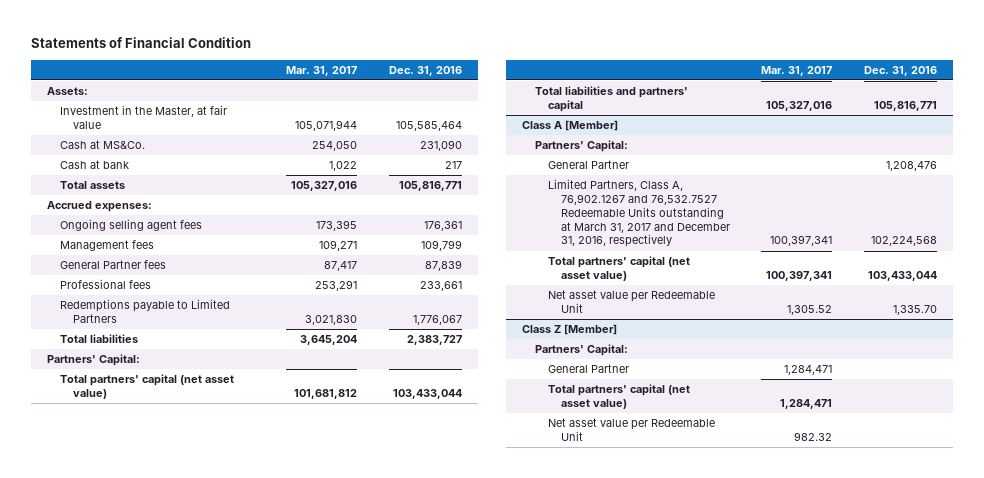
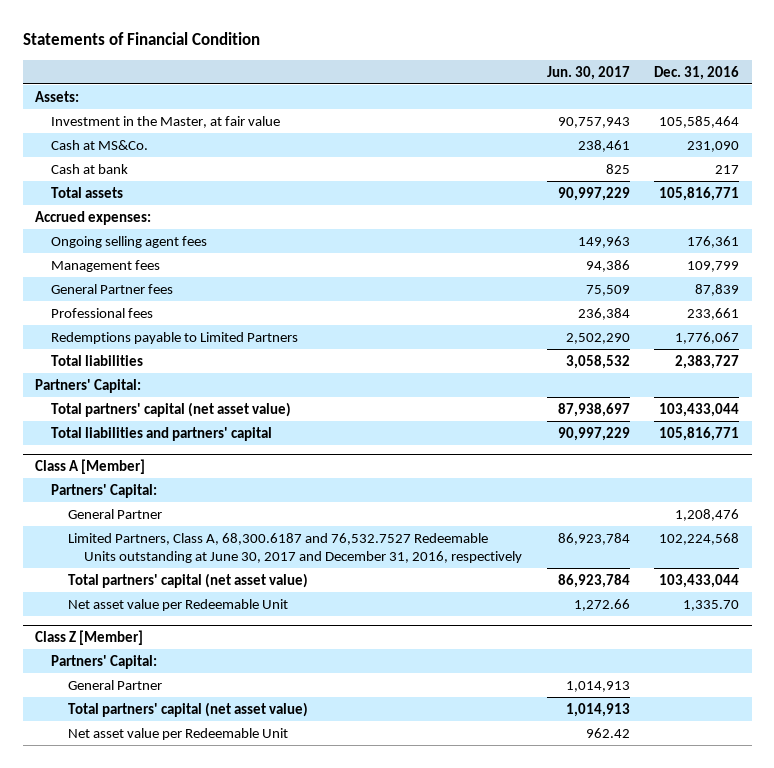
- | Mar. 31, 2017 | Dec. 31, 2016
+ | Jun. 30, 2017 | Dec. 31, 2016
@ Class A [Member]
- Limited Partners, Class A, 76,902.1267 and 76,532.7527 Redeemable Units outstanding at March 31, 2017 and December 31, 2016, respectively | 100,397,341 | 102,224,568
+ Limited Partners, Class A, 68,300.6187 and 76,532.7527 Redeemable Units outstanding at June 30, 2017 and December 31, 2016, respectively | 86,923,784 | 102,224,568

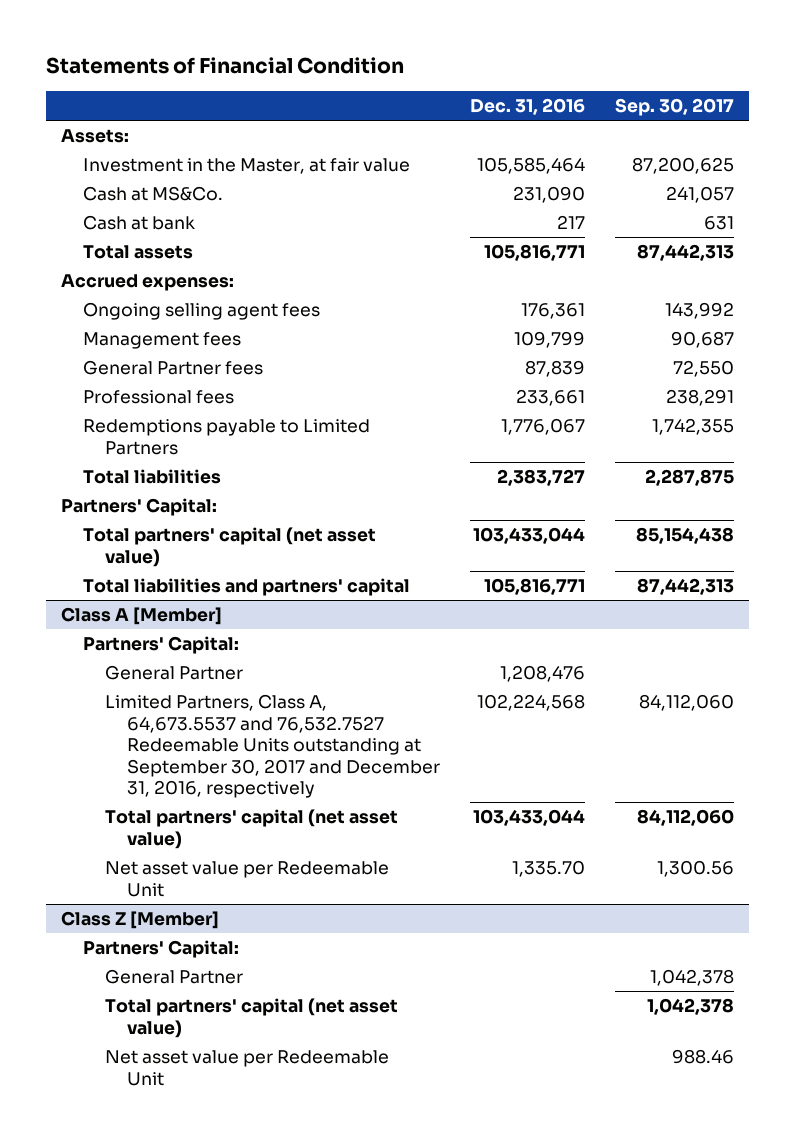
- | Jun. 30, 2017 | Dec. 31, 2016
+ | Dec. 31, 2016 | Sep. 30, 2017
@ Class A [Member]
- Limited Partners, Class A, 68,300.6187 and 76,532.7527 Redeemable Units outstanding at June 30, 2017 and December 31, 2016, respectively | 86,923,784 | 102,224,568
+ Limited Partners, Class A, 64,673.5537 and 76,532.7527 Redeemable Units outstanding at September 30, 2017 and December 31, 2016, respectively | 102,224,568 | 84,112,060

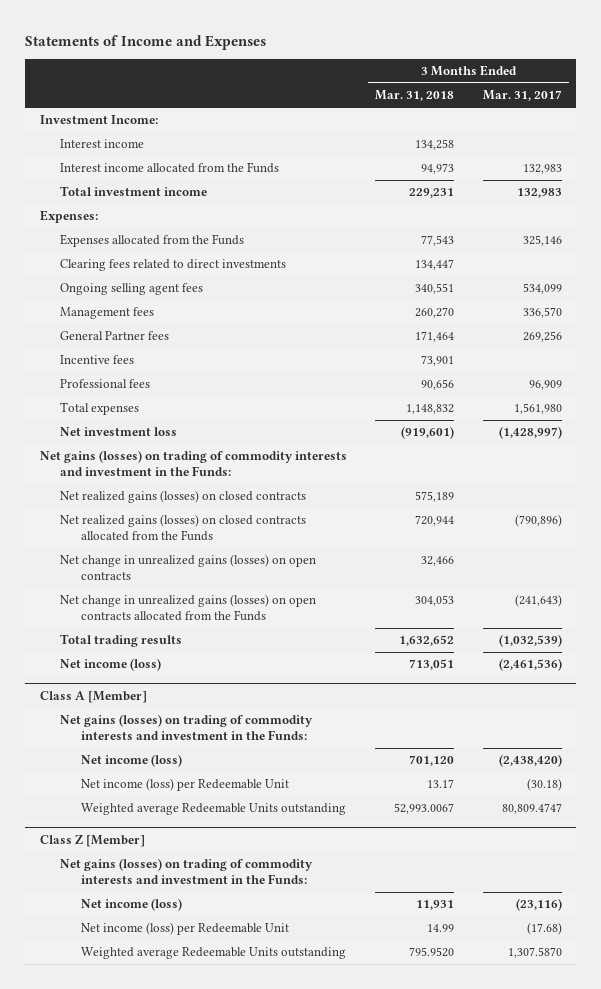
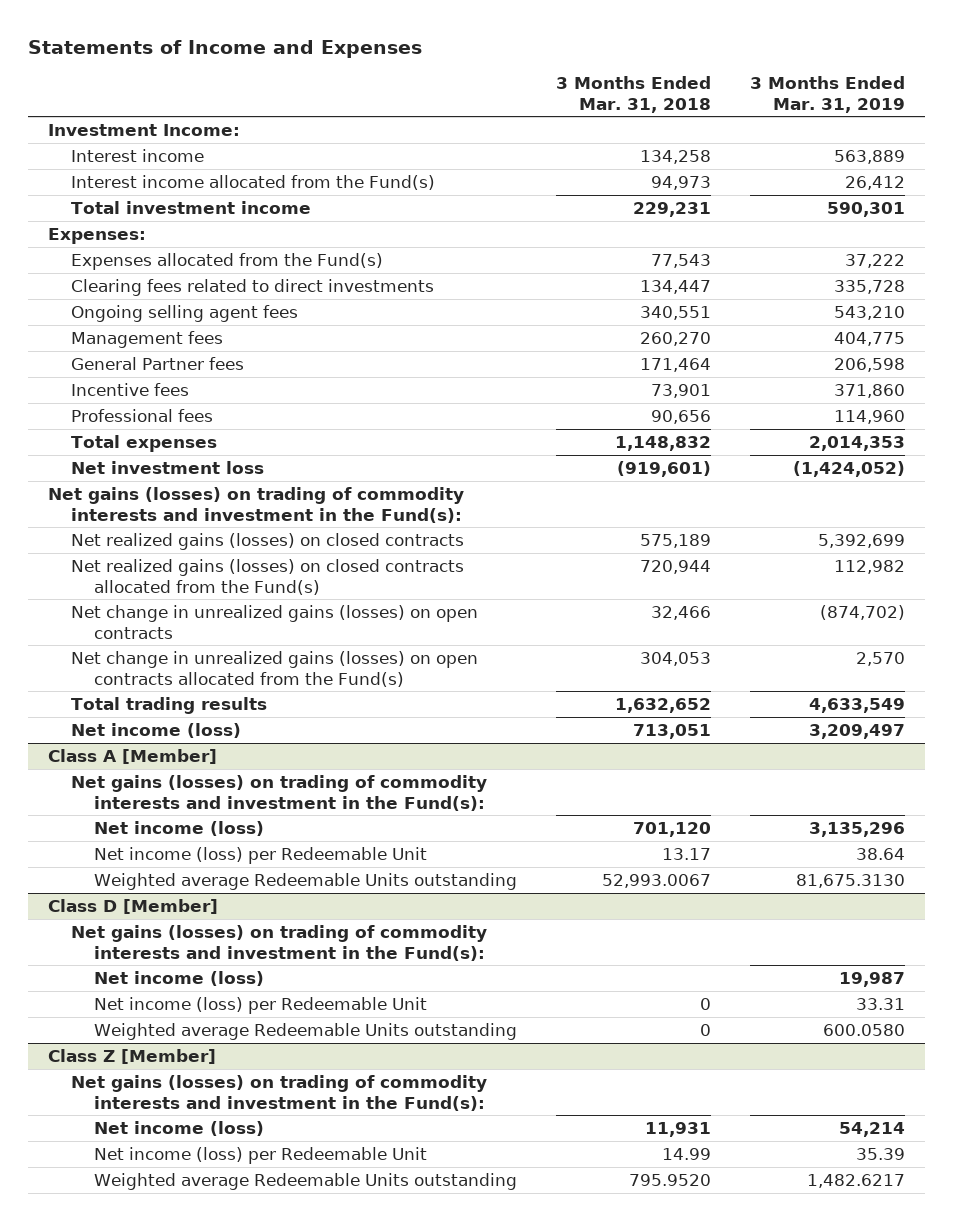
- | 3 Months Ended Mar. 31, 2018 | 3 Months Ended Mar. 31, 2017
+ | 3 Months Ended Mar. 31, 2018 | 3 Months Ended Mar. 31, 2019
- Interest income allocated from the Funds | 94,973 | 132,983
+ Interest income allocated from the Fund(s) | 94,973 | 26,412
- Expenses allocated from the Funds | 77,543 | 325,146
+ Expenses allocated from the Fund(s) | 77,543 | 37,222
- Net gains (losses) on trading of commodity interests and investment in the Funds:
+ Net gains (losses) on trading of commodity interests and investment in the Fund(s):
- Net realized gains (losses) on closed contracts allocated from the Funds | 720,944 | (790,896)
+ Net realized gains (losses) on closed contracts allocated from the Fund(s) | 720,944 | 112,982
- Net change in unrealized gains (losses) on open contracts allocated from the Funds | 304,053 | (241,643)
+ Net change in unrealized gains (losses) on open contracts allocated from the Fund(s) | 304,053 | 2,570
@ Class A [Member]
- Net gains (losses) on trading of commodity interests and investment in the Funds:
+ Net gains (losses) on trading of commodity interests and investment in the Fund(s):
+ Class D [Member]
+ Net gains (losses) on trading of commodity interests and investment in the Fund(s):
+ Net income (loss) | | 19,987
+ Net income (loss) per Redeemable Unit | 0 | 33.31
+ Weighted average Redeemable Units outstanding | 0 | 600.0580
@ Class Z [Member]
- Net gains (losses) on trading of commodity interests and investment in the Funds:
+ Net gains (losses) on trading of commodity interests and investment in the Fund(s):

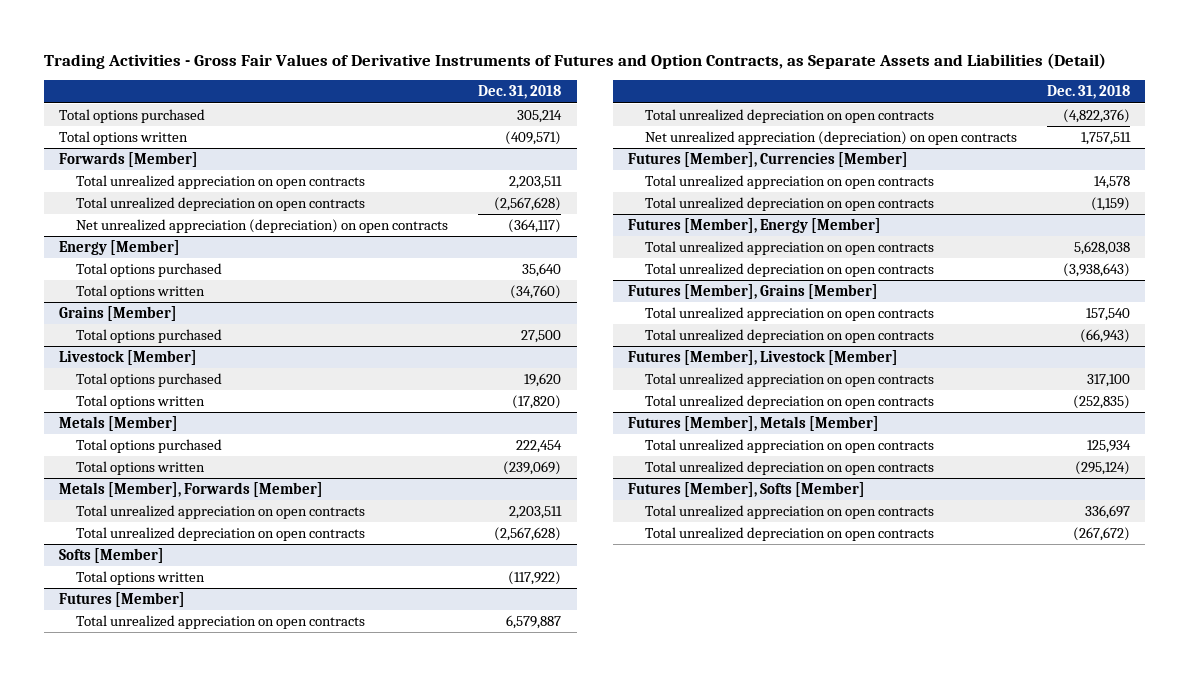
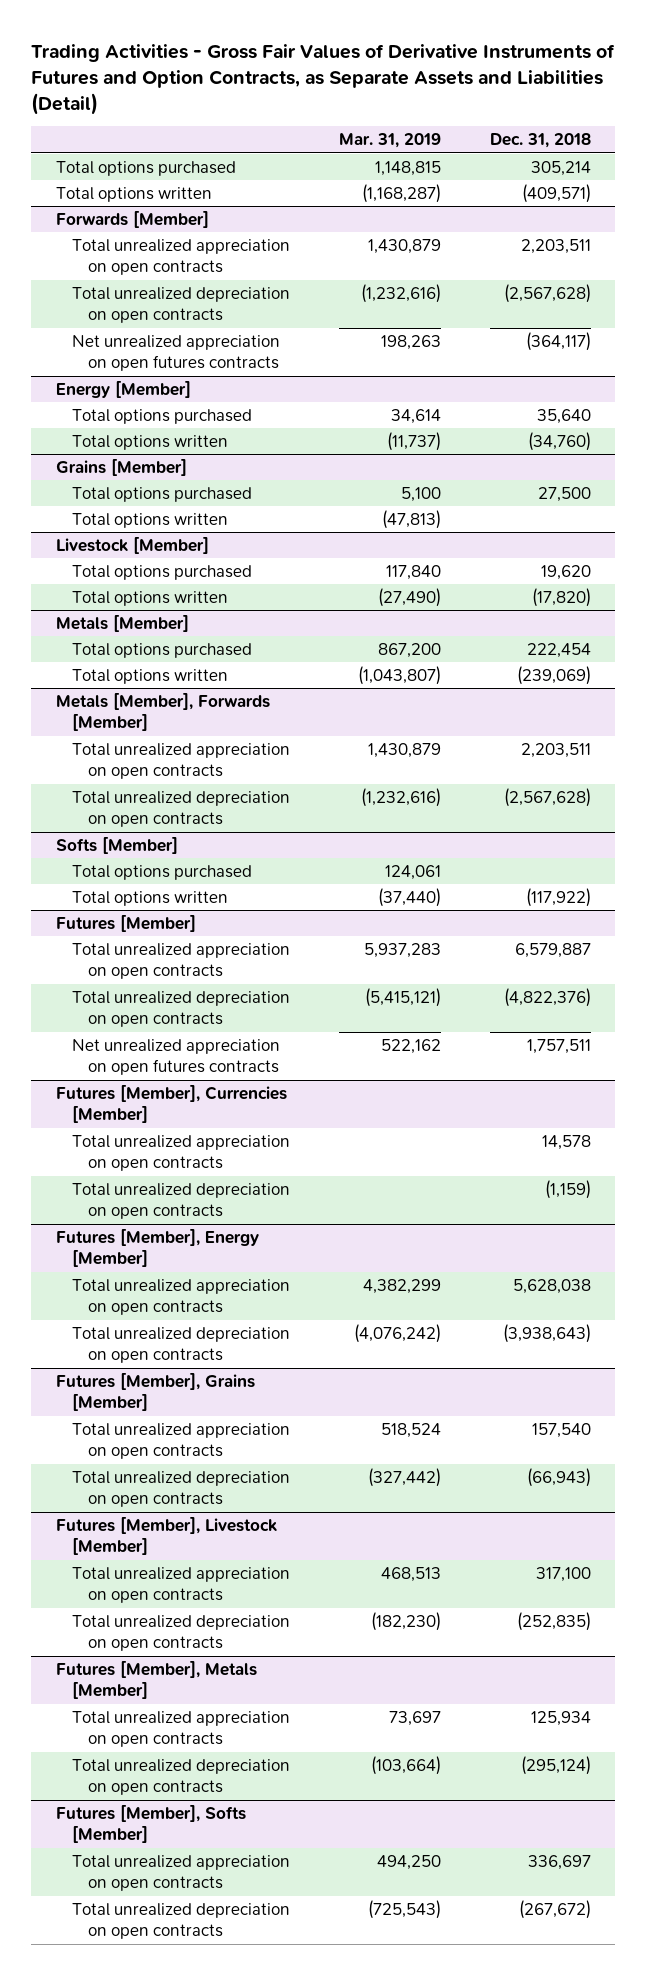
- | Dec. 31, 2018
+ | Mar. 31, 2019 | Dec. 31, 2018
@ Forwards [Member]
- Net unrealized appreciation (depreciation) on open contracts | (364,117)
+ Net unrealized appreciation on open futures contracts | 198,263 | (364,117)
@ Grains [Member]
+ Total options written | (47,813) |
@ Softs [Member]
+ Total options purchased | 124,061 |
@ Futures [Member]
- Net unrealized appreciation (depreciation) on open contracts | 1,757,511
+ Net unrealized appreciation on open futures contracts | 522,162 | 1,757,511

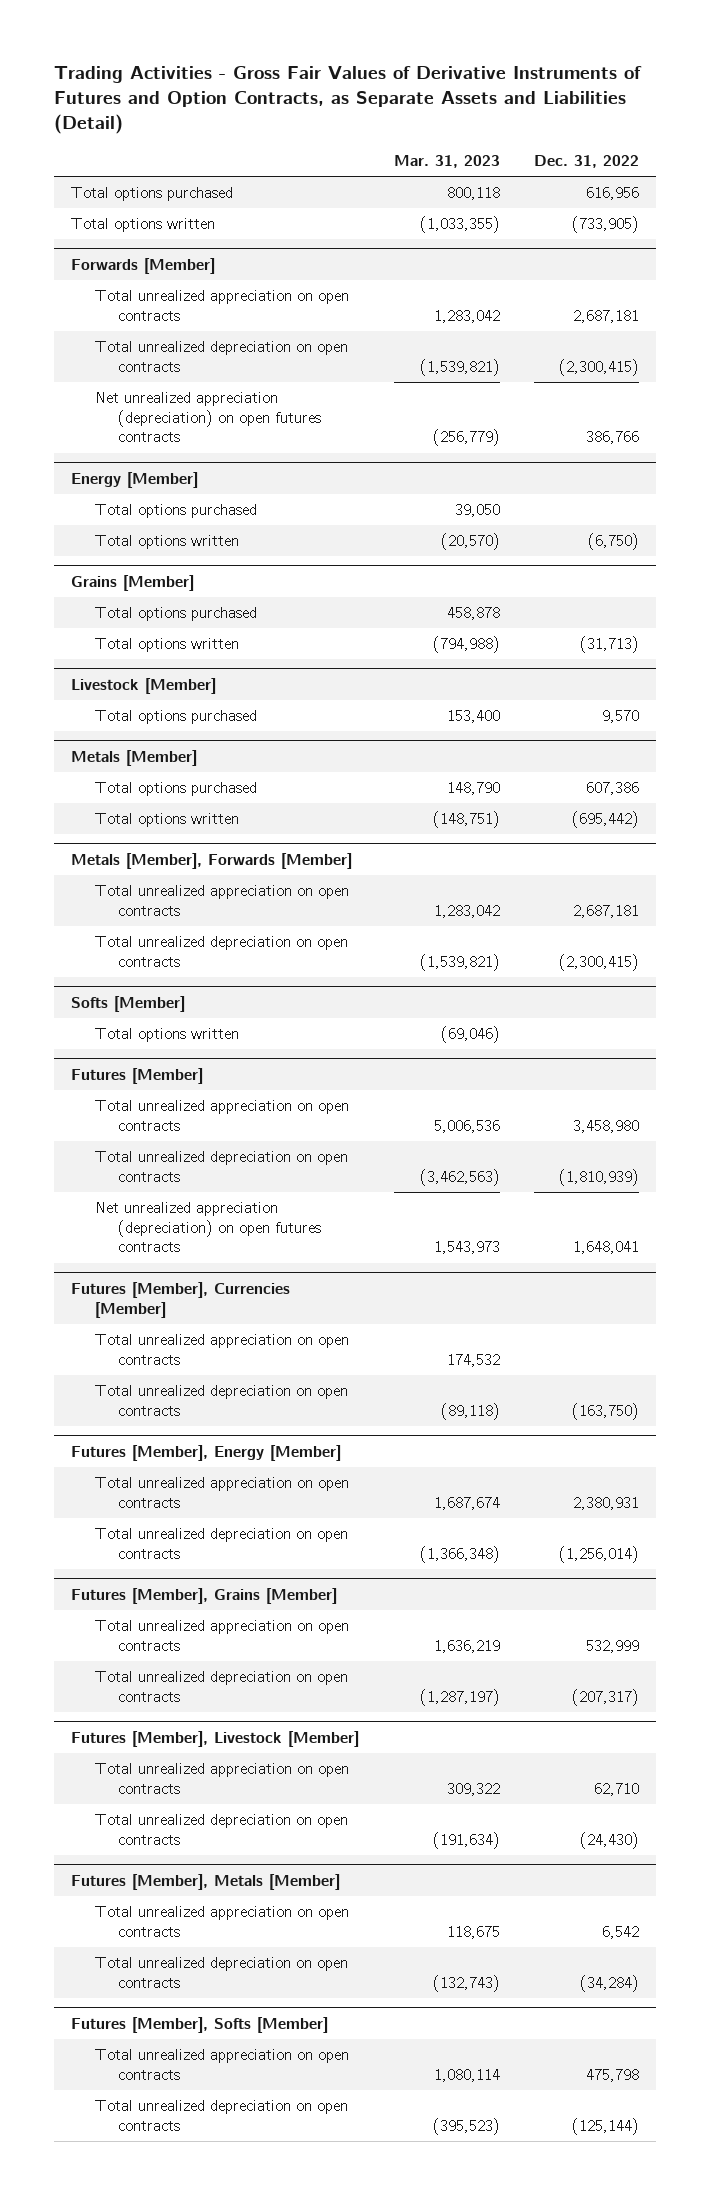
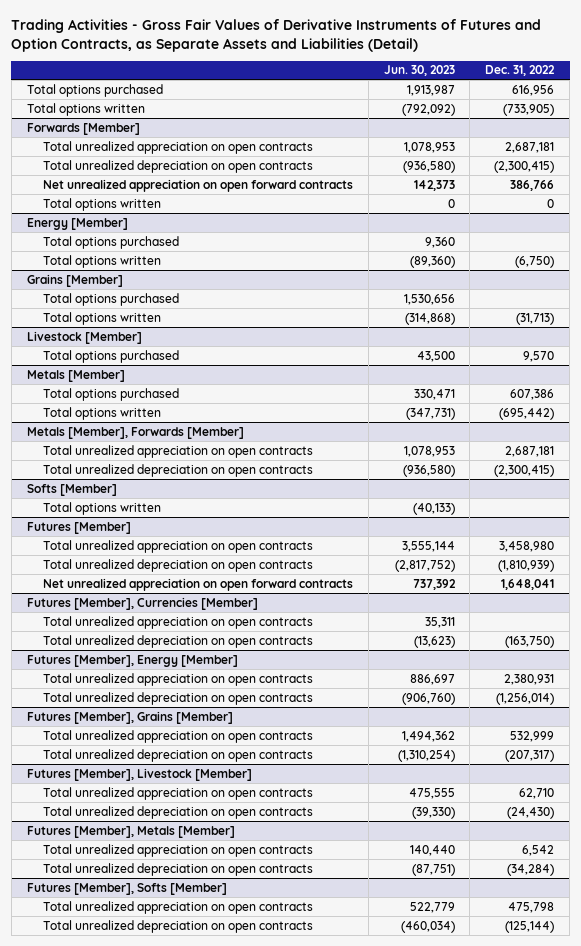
- | Mar. 31, 2023 | Dec. 31, 2022
+ | Jun. 30, 2023 | Dec. 31, 2022
@ Forwards [Member]
- Net unrealized appreciation (depreciation) on open futures contracts | (256,779) | 386,766
+ Net unrealized appreciation on open forward contracts | 142,373 | 386,766
+ Total options written | 0 | 0
@ Futures [Member]
- Net unrealized appreciation (depreciation) on open futures contracts | 1,543,973 | 1,648,041
+ Net unrealized appreciation on open forward contracts | 737,392 | 1,648,041

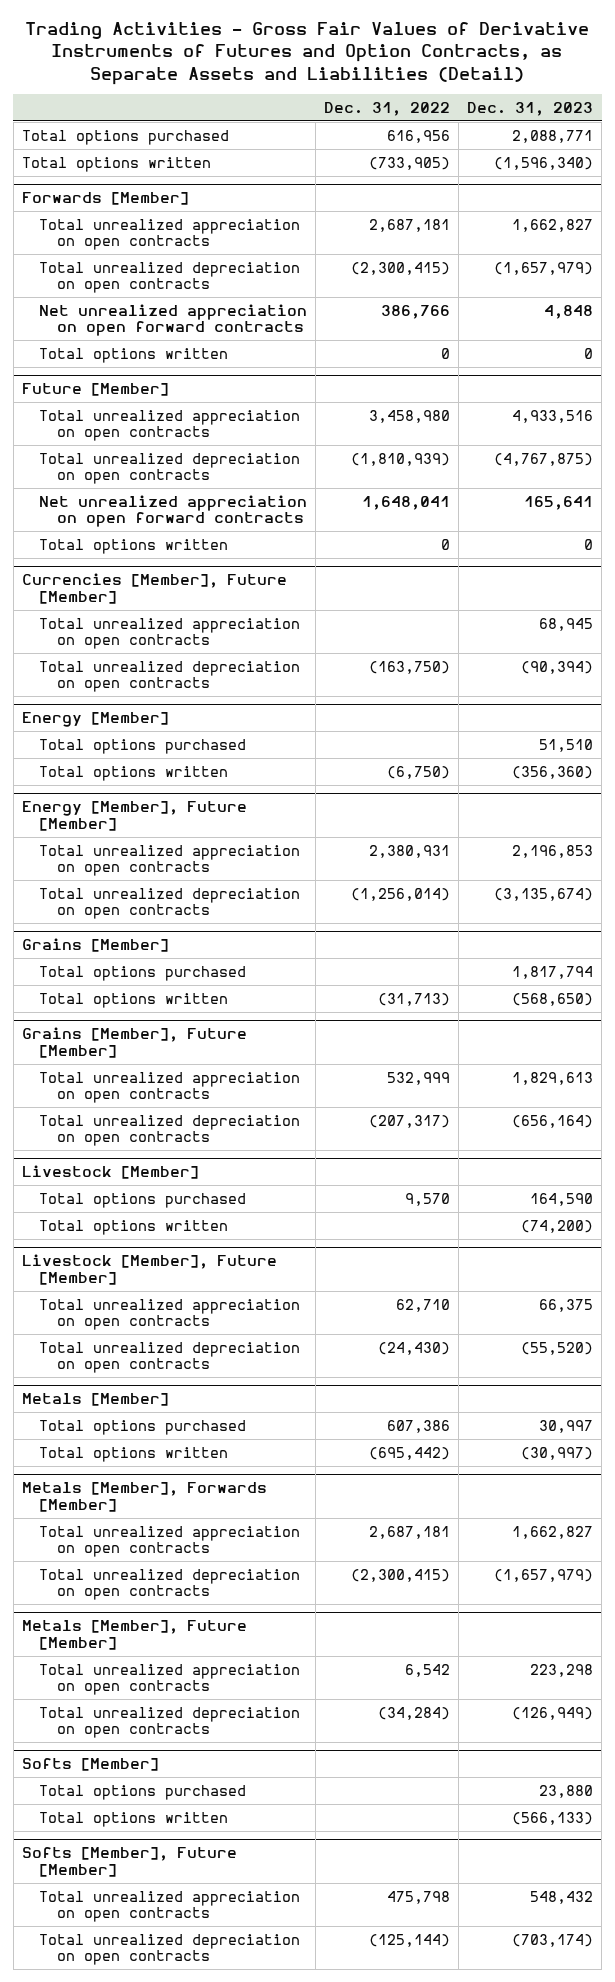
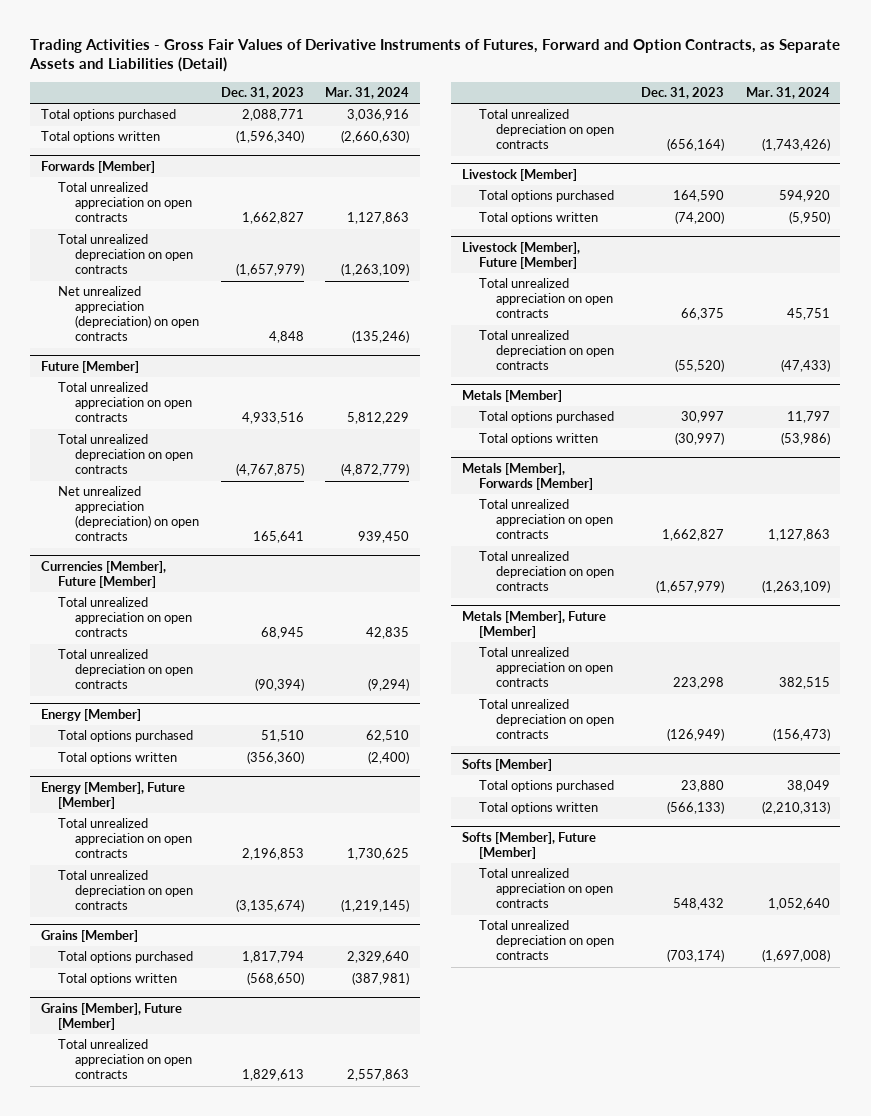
- Trading Activities - Gross Fair Values of Derivative Instruments of Futures and Option Contracts, as Separate Assets and Liabilities (Detail)
+ Trading Activities - Gross Fair Values of Derivative Instruments of Futures, Forward and Option Contracts, as Separate Assets and Liabilities (Detail)
- | Dec. 31, 2022 | Dec. 31, 2023
+ | Dec. 31, 2023 | Mar. 31, 2024
@ Forwards [Member]
- Net unrealized appreciation on open forward contracts | 386,766 | 4,848
- Total options written | 0 | 0
+ Net unrealized appreciation (depreciation) on open contracts | 4,848 | (135,246)
@ Future [Member]
- Net unrealized appreciation on open forward contracts | 1,648,041 | 165,641
- Total options written | 0 | 0
+ Net unrealized appreciation (depreciation) on open contracts | 165,641 | 939,450

